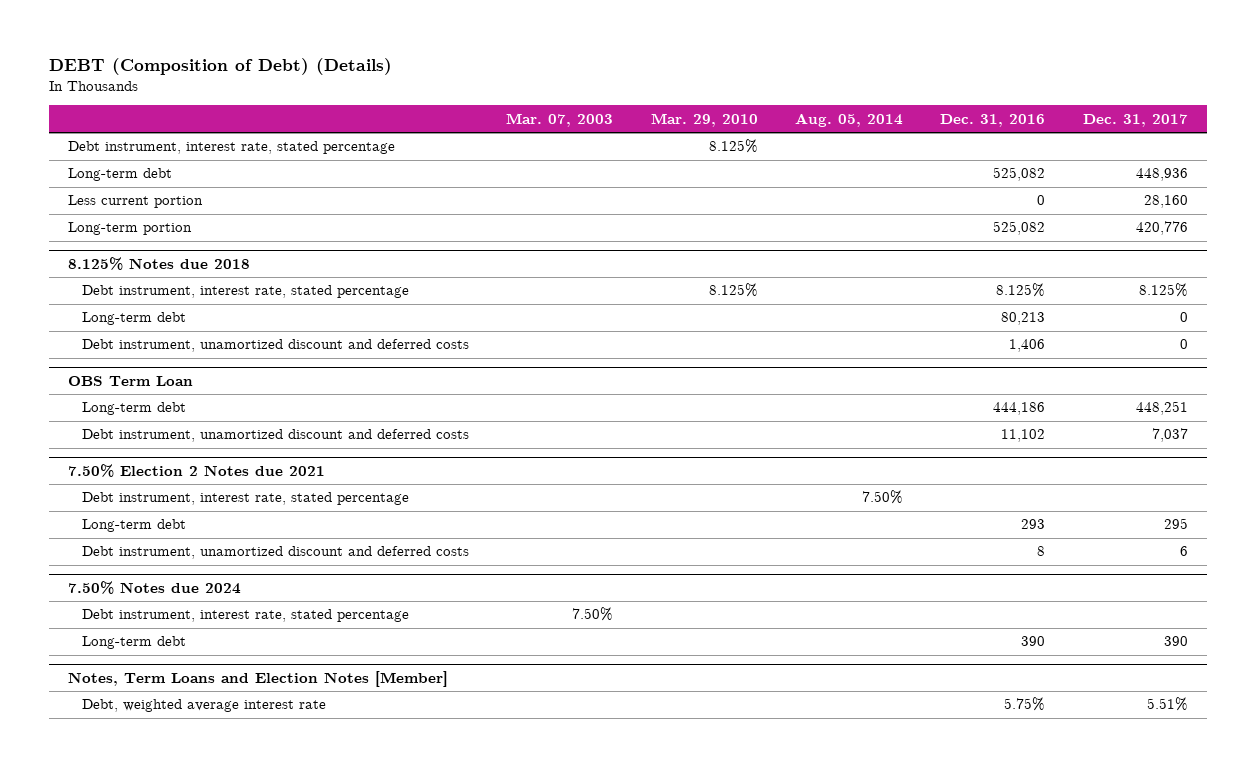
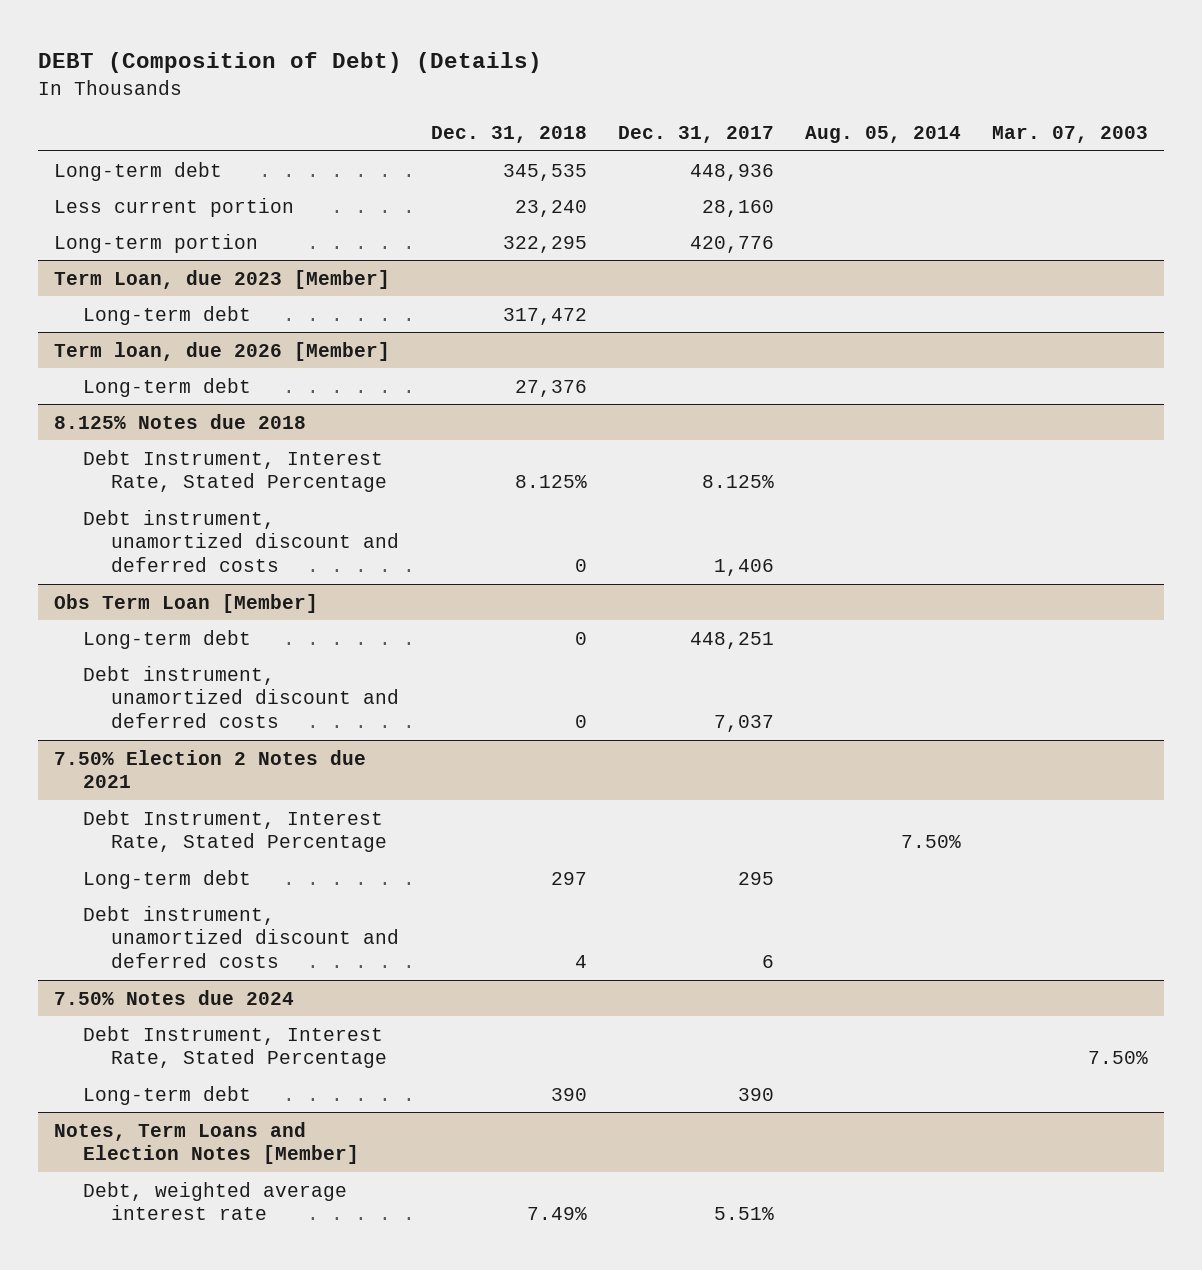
- | Mar. 07, 2003 | Mar. 29, 2010 | Aug. 05, 2014 | Dec. 31, 2016 | Dec. 31, 2017
+ | Dec. 31, 2018 | Dec. 31, 2017 | Aug. 05, 2014 | Mar. 07, 2003
- Debt instrument, interest rate, stated percentage | | 8.125% | | |
+ Term Loan, due 2023 [Member]
+ Long-term debt | 317,472 | | |
+ Term loan, due 2026 [Member]
+ Long-term debt | 27,376 | | |
@ 8.125% Notes due 2018
- Debt instrument, interest rate, stated percentage | | 8.125% | | 8.125% | 8.125%
- Long-term debt | | | | 80,213 | 0
- Debt instrument, unamortized discount and deferred costs | | | | 1,406 | 0
- OBS Term Loan
@ 8.125% Notes due 2018
+ Debt Instrument, Interest Rate, Stated Percentage | 8.125% | 8.125% | |
+ Debt instrument, unamortized discount and deferred costs | 0 | 1,406 | |
+ Obs Term Loan [Member]
@ 7.50% Election 2 Notes due 2021
- Debt instrument, interest rate, stated percentage | | | 7.50% | |
+ Debt Instrument, Interest Rate, Stated Percentage | | | 7.50% |
@ 7.50% Notes due 2024
- Debt instrument, interest rate, stated percentage | 7.50% | | | |
+ Debt Instrument, Interest Rate, Stated Percentage | | | | 7.50%

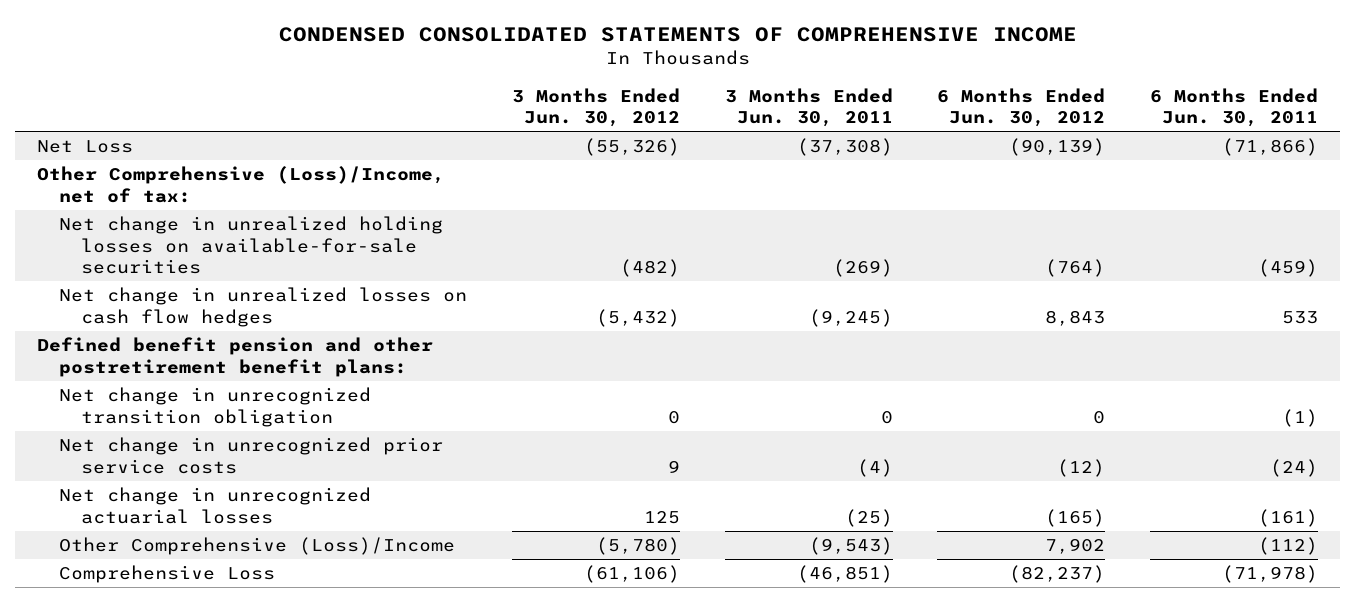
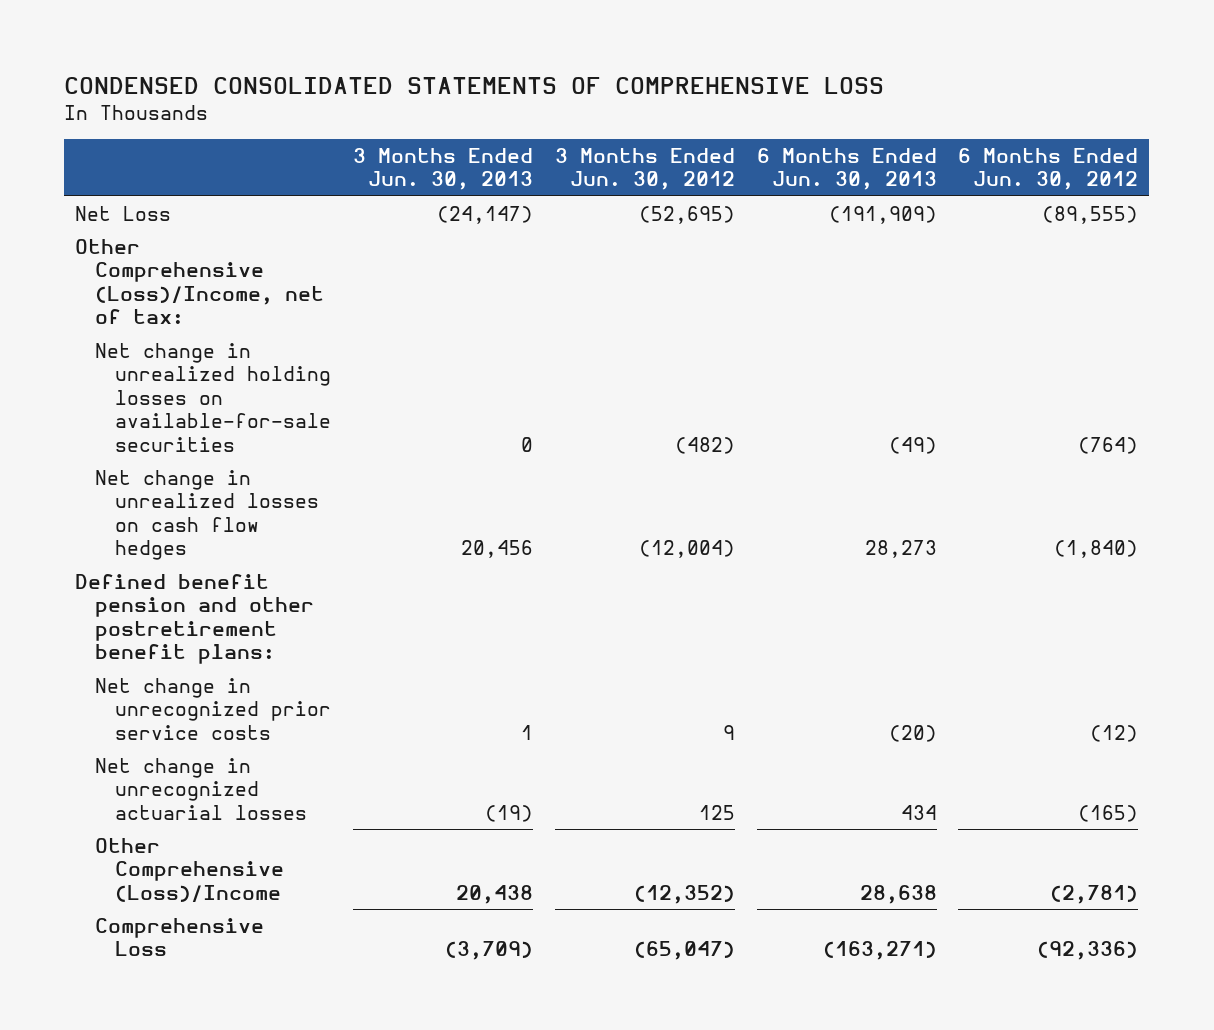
- CONDENSED CONSOLIDATED STATEMENTS OF COMPREHENSIVE INCOME
+ CONDENSED CONSOLIDATED STATEMENTS OF COMPREHENSIVE LOSS
- | 3 Months Ended Jun. 30, 2012 | 3 Months Ended Jun. 30, 2011 | 6 Months Ended Jun. 30, 2012 | 6 Months Ended Jun. 30, 2011
+ | 3 Months Ended Jun. 30, 2013 | 3 Months Ended Jun. 30, 2012 | 6 Months Ended Jun. 30, 2013 | 6 Months Ended Jun. 30, 2012
- Net Loss | (55,326) | (37,308) | (90,139) | (71,866)
+ Net Loss | (24,147) | (52,695) | (191,909) | (89,555)
- Net change in unrealized losses on cash flow hedges | (5,432) | (9,245) | 8,843 | 533
+ Net change in unrealized losses on cash flow hedges | 20,456 | (12,004) | 28,273 | (1,840)
- Net change in unrecognized transition obligation | 0 | 0 | 0 | (1)
- Other Comprehensive (Loss)/Income | (5,780) | (9,543) | 7,902 | (112)
- Comprehensive Loss | (61,106) | (46,851) | (82,237) | (71,978)
+ Other Comprehensive (Loss)/Income | 20,438 | (12,352) | 28,638 | (2,781)
+ Comprehensive Loss | (3,709) | (65,047) | (163,271) | (92,336)

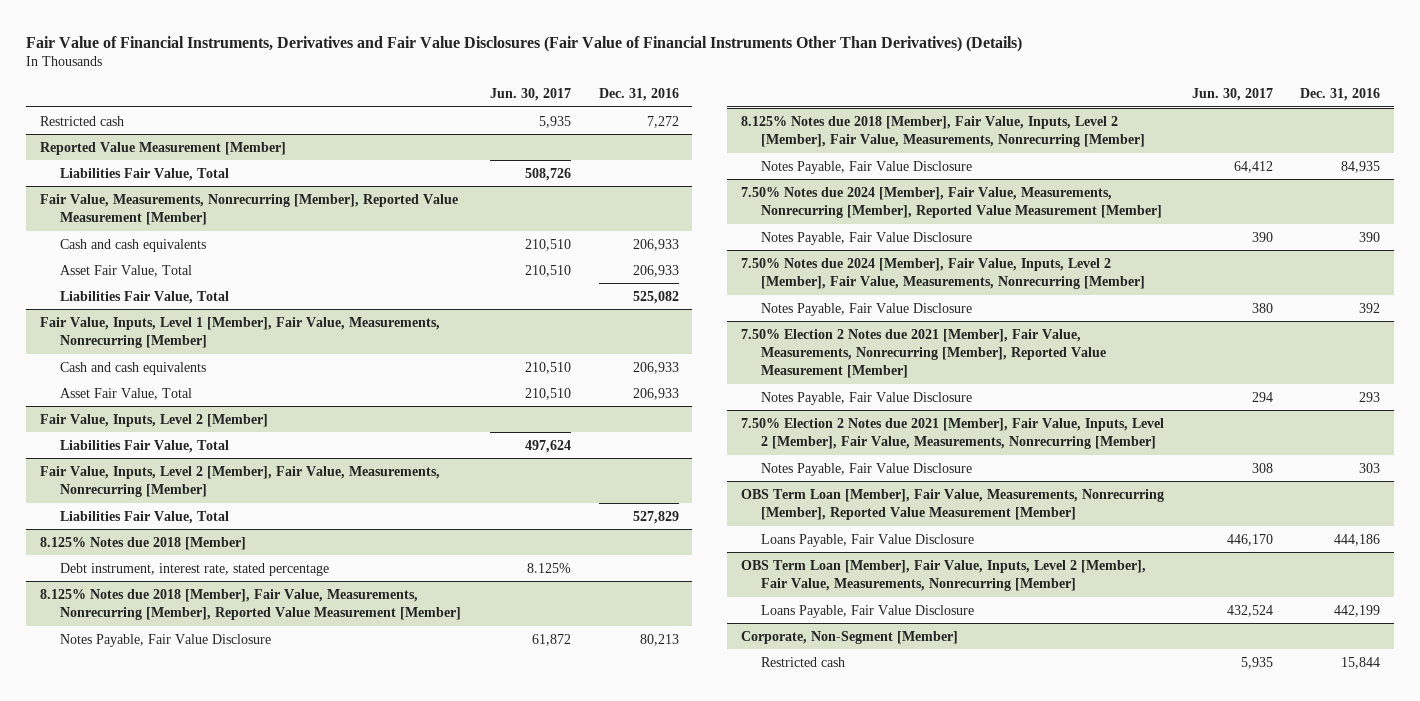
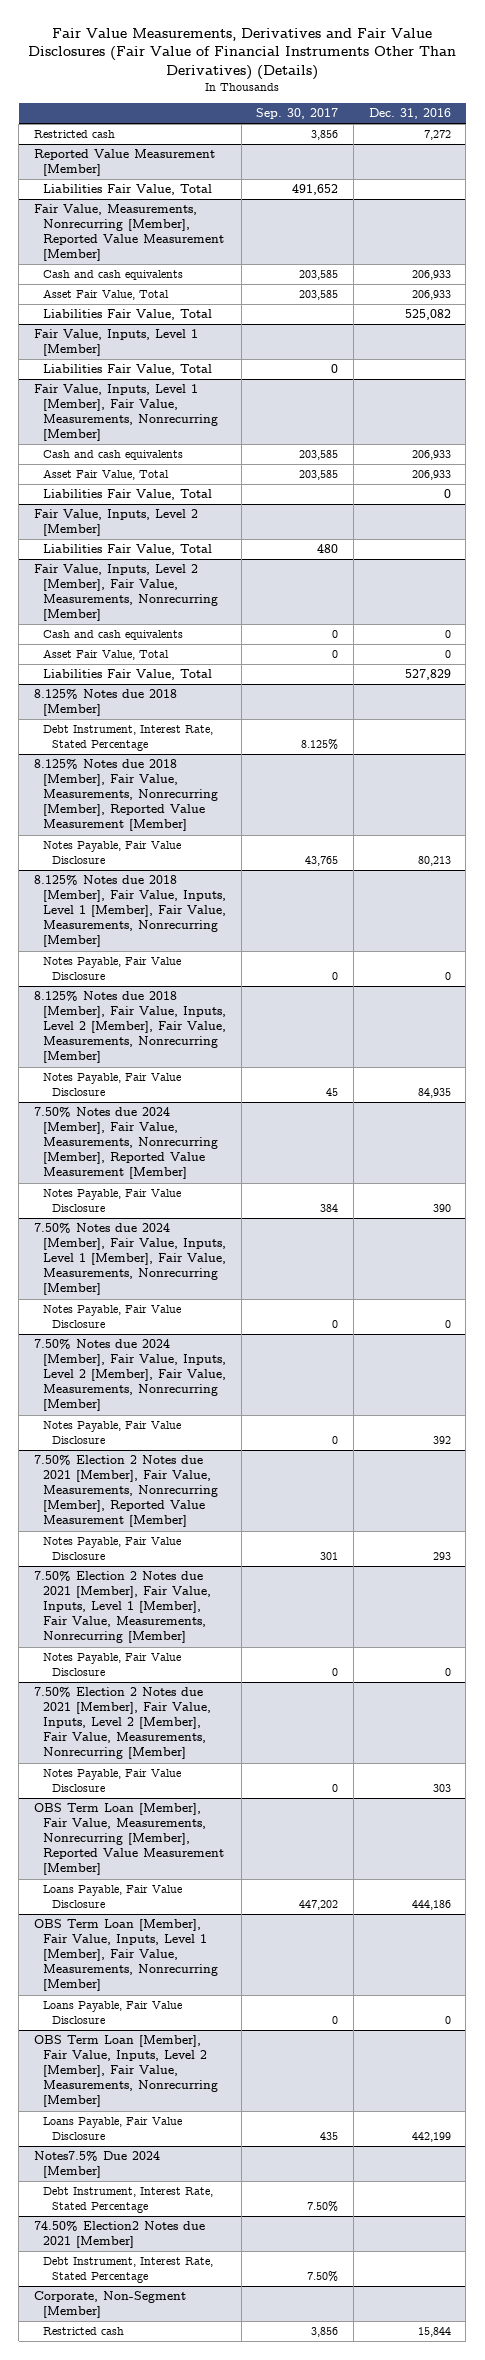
- Fair Value of Financial Instruments, Derivatives and Fair Value Disclosures (Fair Value of Financial Instruments Other Than Derivatives) (Details)
+ Fair Value Measurements, Derivatives and Fair Value Disclosures (Fair Value of Financial Instruments Other Than Derivatives) (Details)
- | Jun. 30, 2017 | Dec. 31, 2016
+ | Sep. 30, 2017 | Dec. 31, 2016
+ Fair Value, Inputs, Level 1 [Member]
+ Liabilities Fair Value, Total | 0 |
@ Fair Value, Inputs, Level 1 [Member], Fair Value, Measurements, Nonrecurring [Member]
+ Liabilities Fair Value, Total | | 0
@ Fair Value, Inputs, Level 2 [Member], Fair Value, Measurements, Nonrecurring [Member]
+ Cash and cash equivalents | 0 | 0
+ Asset Fair Value, Total | 0 | 0
@ 8.125% Notes due 2018 [Member]
- Debt instrument, interest rate, stated percentage | 8.125% |
+ Debt Instrument, Interest Rate, Stated Percentage | 8.125% |
+ 8.125% Notes due 2018 [Member], Fair Value, Inputs, Level 1 [Member], Fair Value, Measurements, Nonrecurring [Member]
+ Notes Payable, Fair Value Disclosure | 0 | 0
+ 7.50% Notes due 2024 [Member], Fair Value, Inputs, Level 1 [Member], Fair Value, Measurements, Nonrecurring [Member]
+ Notes Payable, Fair Value Disclosure | 0 | 0
+ 7.50% Election 2 Notes due 2021 [Member], Fair Value, Inputs, Level 1 [Member], Fair Value, Measurements, Nonrecurring [Member]
+ Notes Payable, Fair Value Disclosure | 0 | 0
+ OBS Term Loan [Member], Fair Value, Inputs, Level 1 [Member], Fair Value, Measurements, Nonrecurring [Member]
+ Loans Payable, Fair Value Disclosure | 0 | 0
+ Notes7.5% Due 2024 [Member]
+ Debt Instrument, Interest Rate, Stated Percentage | 7.50% |
+ 74.50% Election2 Notes due 2021 [Member]
+ Debt Instrument, Interest Rate, Stated Percentage | 7.50% |

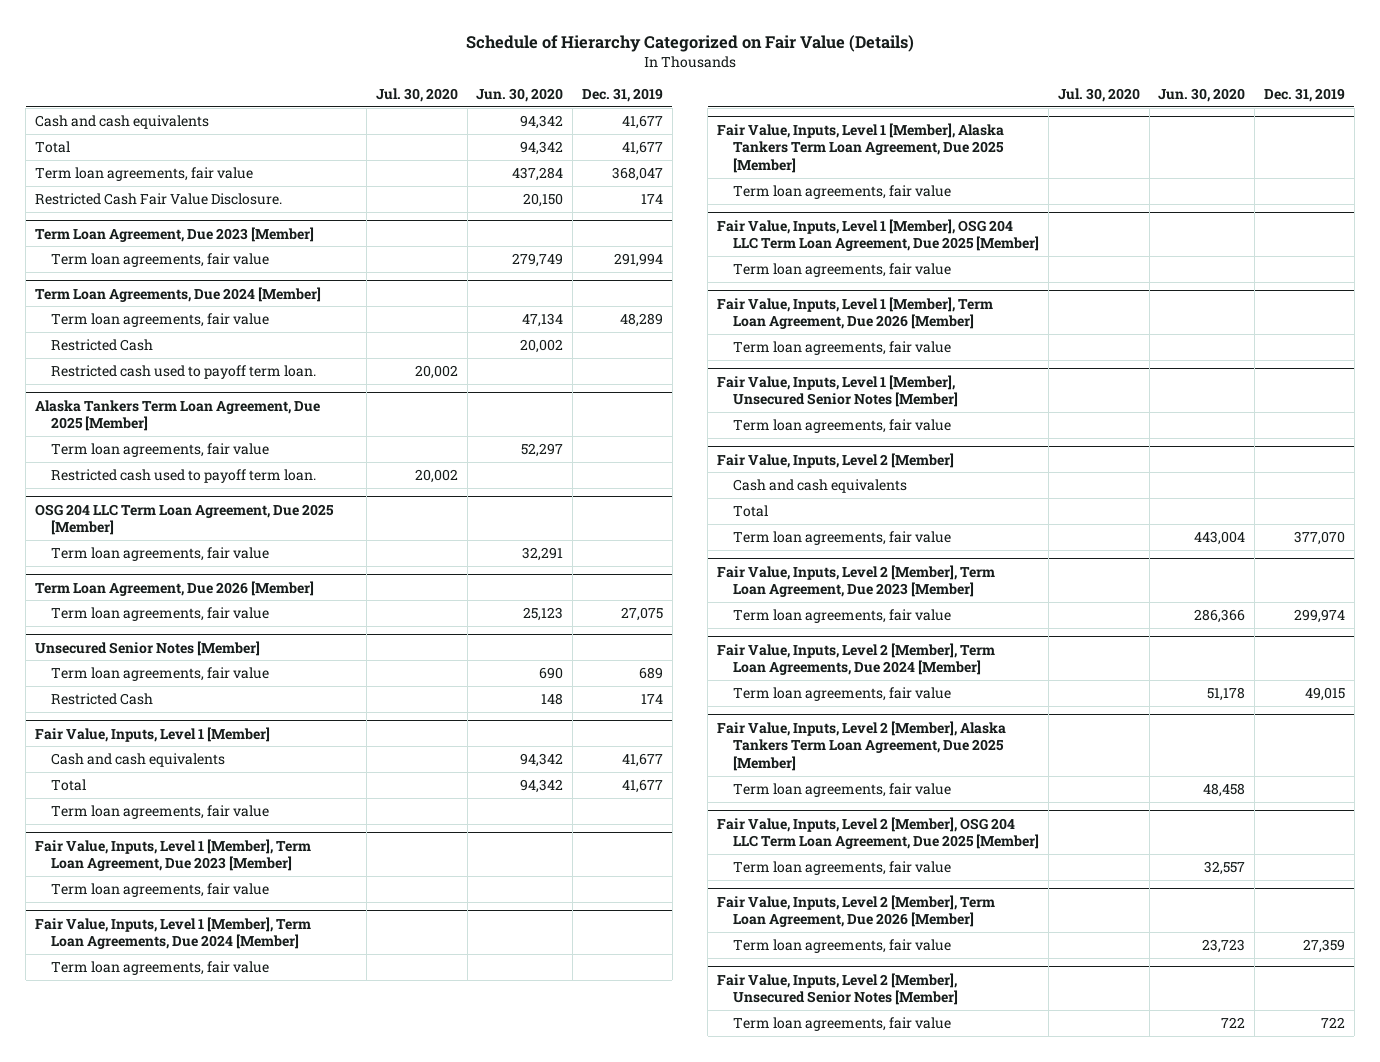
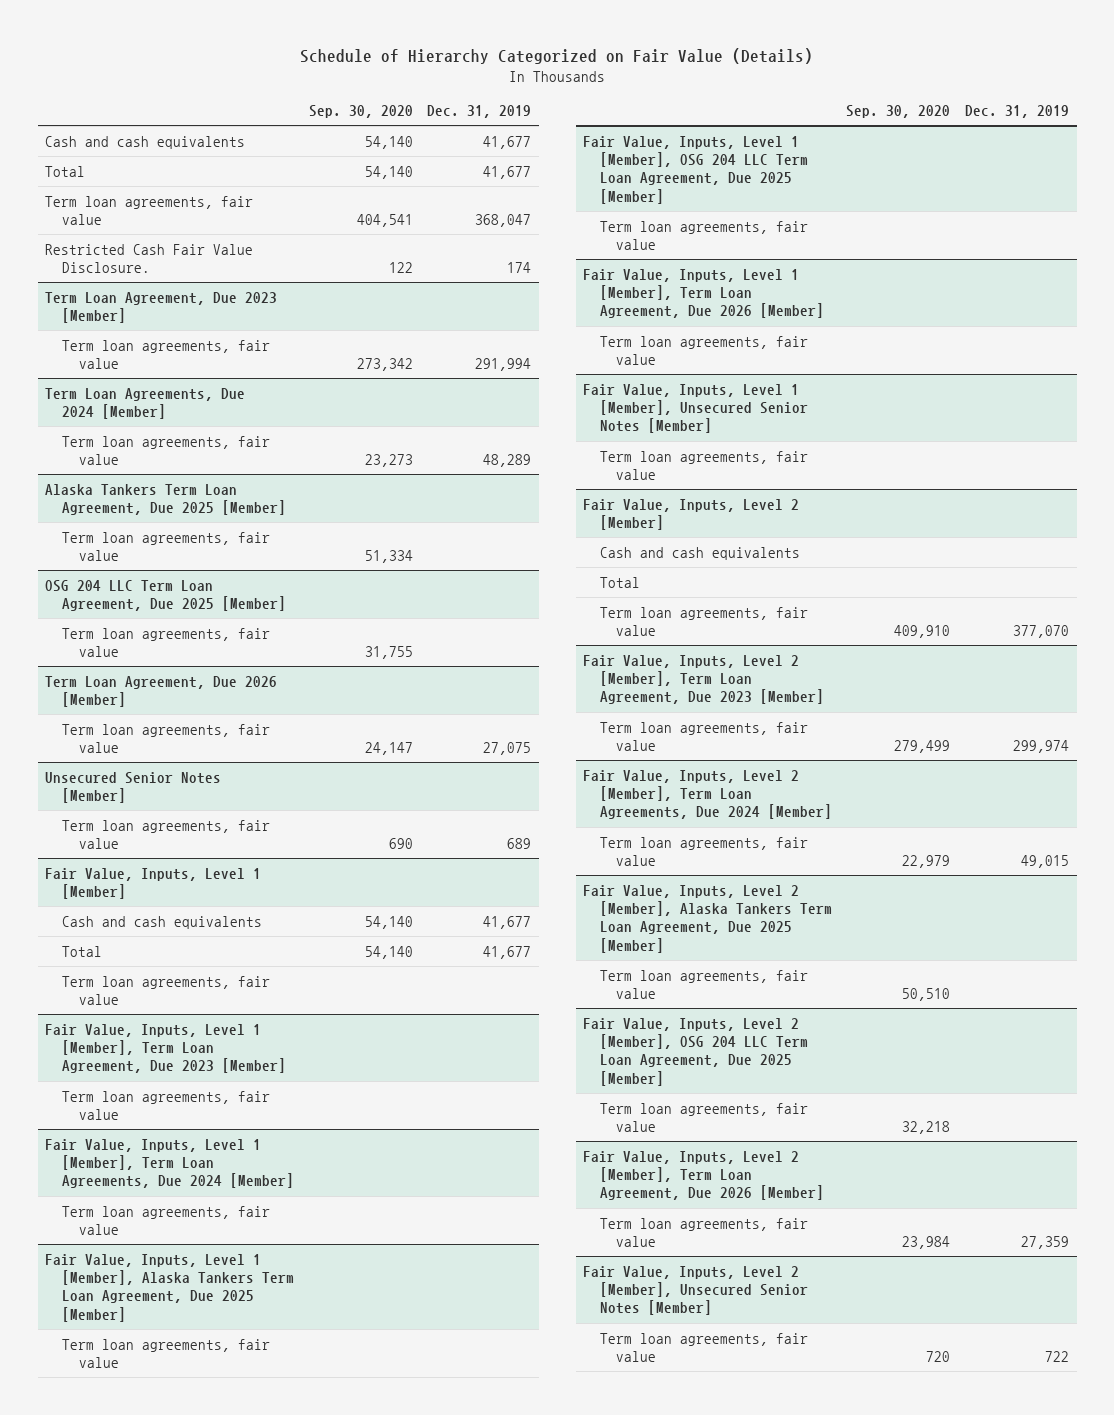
- | Jul. 30, 2020 | Jun. 30, 2020 | Dec. 31, 2019
+ | Sep. 30, 2020 | Dec. 31, 2019
@ Term Loan Agreements, Due 2024 [Member]
- Restricted Cash | | 20,002 |
- Restricted cash used to payoff term loan. | 20,002 | |
@ Alaska Tankers Term Loan Agreement, Due 2025 [Member]
- Restricted cash used to payoff term loan. | 20,002 | |
@ Unsecured Senior Notes [Member]
- Restricted Cash | | 148 | 174

